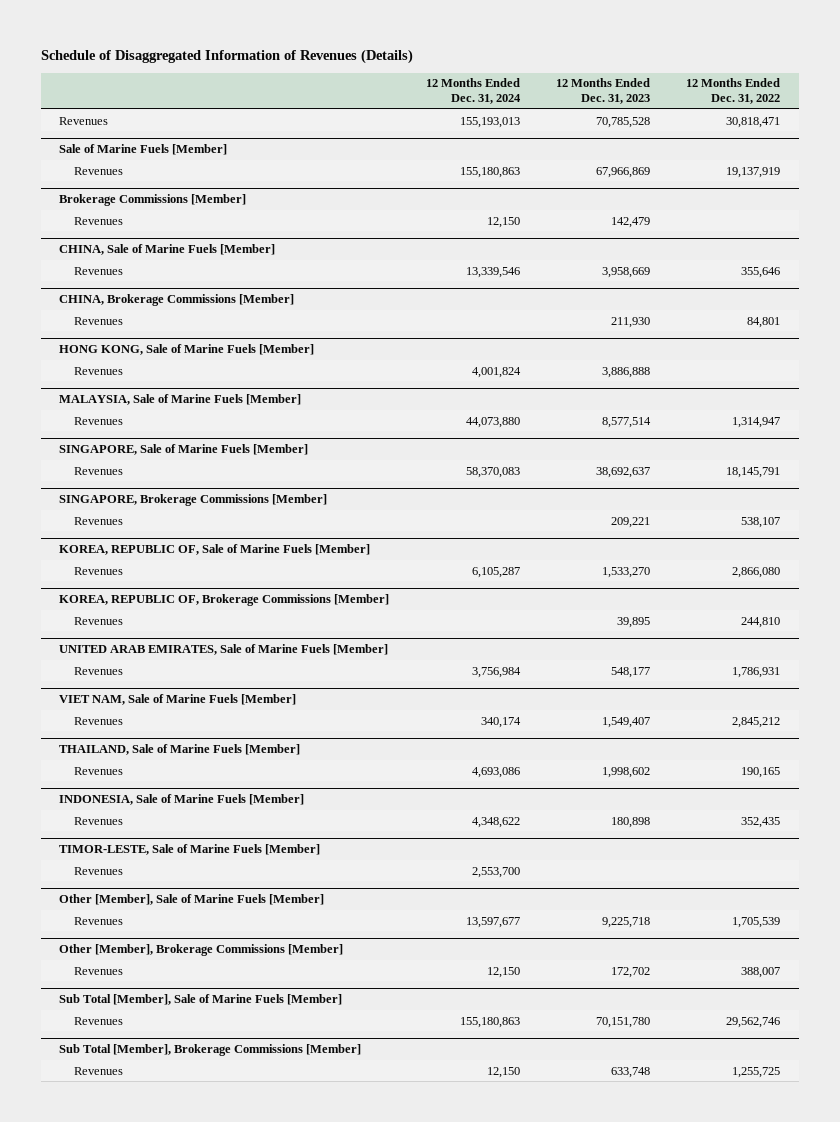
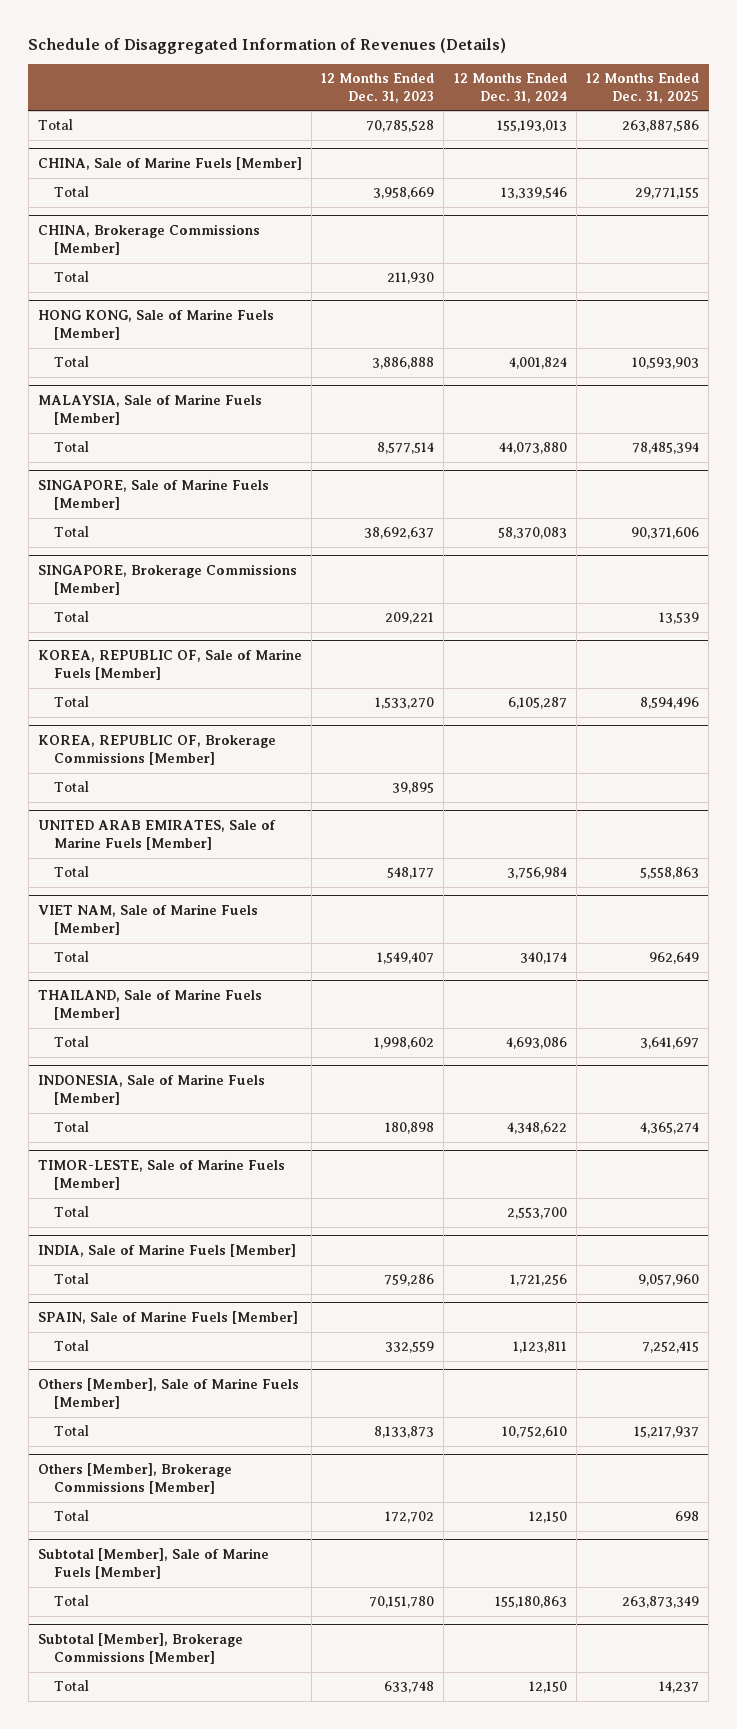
- | 12 Months Ended Dec. 31, 2024 | 12 Months Ended Dec. 31, 2023 | 12 Months Ended Dec. 31, 2022
+ | 12 Months Ended Dec. 31, 2023 | 12 Months Ended Dec. 31, 2024 | 12 Months Ended Dec. 31, 2025
- Revenues | 155,193,013 | 70,785,528 | 30,818,471
- Sale of Marine Fuels [Member]
- Revenues | 155,180,863 | 67,966,869 | 19,137,919
- Brokerage Commissions [Member]
- Revenues | 12,150 | 142,479 |
+ Total | 70,785,528 | 155,193,013 | 263,887,586
@ CHINA, Sale of Marine Fuels [Member]
- Revenues | 13,339,546 | 3,958,669 | 355,646
+ Total | 3,958,669 | 13,339,546 | 29,771,155
@ CHINA, Brokerage Commissions [Member]
- Revenues | | 211,930 | 84,801
+ Total | 211,930 | |
@ HONG KONG, Sale of Marine Fuels [Member]
- Revenues | 4,001,824 | 3,886,888 |
+ Total | 3,886,888 | 4,001,824 | 10,593,903
@ MALAYSIA, Sale of Marine Fuels [Member]
- Revenues | 44,073,880 | 8,577,514 | 1,314,947
+ Total | 8,577,514 | 44,073,880 | 78,485,394
@ SINGAPORE, Sale of Marine Fuels [Member]
- Revenues | 58,370,083 | 38,692,637 | 18,145,791
+ Total | 38,692,637 | 58,370,083 | 90,371,606
@ SINGAPORE, Brokerage Commissions [Member]
- Revenues | | 209,221 | 538,107
+ Total | 209,221 | | 13,539
@ KOREA, REPUBLIC OF, Sale of Marine Fuels [Member]
- Revenues | 6,105,287 | 1,533,270 | 2,866,080
+ Total | 1,533,270 | 6,105,287 | 8,594,496
@ KOREA, REPUBLIC OF, Brokerage Commissions [Member]
- Revenues | | 39,895 | 244,810
+ Total | 39,895 | |
@ UNITED ARAB EMIRATES, Sale of Marine Fuels [Member]
- Revenues | 3,756,984 | 548,177 | 1,786,931
+ Total | 548,177 | 3,756,984 | 5,558,863
@ VIET NAM, Sale of Marine Fuels [Member]
- Revenues | 340,174 | 1,549,407 | 2,845,212
+ Total | 1,549,407 | 340,174 | 962,649
@ THAILAND, Sale of Marine Fuels [Member]
- Revenues | 4,693,086 | 1,998,602 | 190,165
+ Total | 1,998,602 | 4,693,086 | 3,641,697
@ INDONESIA, Sale of Marine Fuels [Member]
- Revenues | 4,348,622 | 180,898 | 352,435
+ Total | 180,898 | 4,348,622 | 4,365,274
@ TIMOR-LESTE, Sale of Marine Fuels [Member]
- Revenues | 2,553,700 | |
- Other [Member], Sale of Marine Fuels [Member]
- Revenues | 13,597,677 | 9,225,718 | 1,705,539
- Other [Member], Brokerage Commissions [Member]
- Revenues | 12,150 | 172,702 | 388,007
- Sub Total [Member], Sale of Marine Fuels [Member]
- Revenues | 155,180,863 | 70,151,780 | 29,562,746
- Sub Total [Member], Brokerage Commissions [Member]
- Revenues | 12,150 | 633,748 | 1,255,725
@ TIMOR-LESTE, Sale of Marine Fuels [Member]
+ Total | | 2,553,700 |
+ INDIA, Sale of Marine Fuels [Member]
+ Total | 759,286 | 1,721,256 | 9,057,960
+ SPAIN, Sale of Marine Fuels [Member]
+ Total | 332,559 | 1,123,811 | 7,252,415
+ Others [Member], Sale of Marine Fuels [Member]
+ Total | 8,133,873 | 10,752,610 | 15,217,937
+ Others [Member], Brokerage Commissions [Member]
+ Total | 172,702 | 12,150 | 698
+ Subtotal [Member], Sale of Marine Fuels [Member]
+ Total | 70,151,780 | 155,180,863 | 263,873,349
+ Subtotal [Member], Brokerage Commissions [Member]
+ Total | 633,748 | 12,150 | 14,237

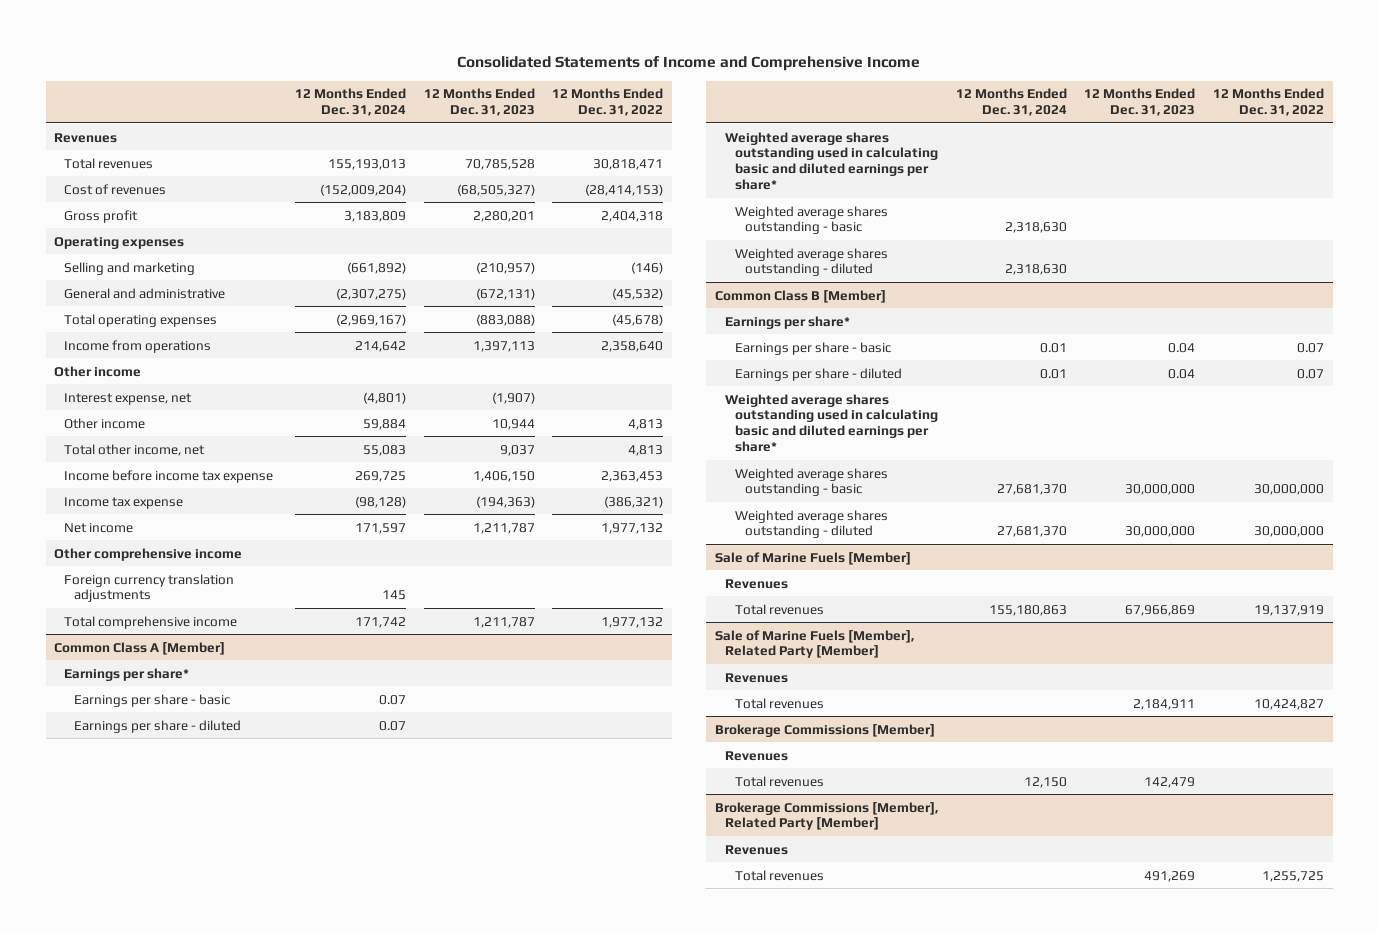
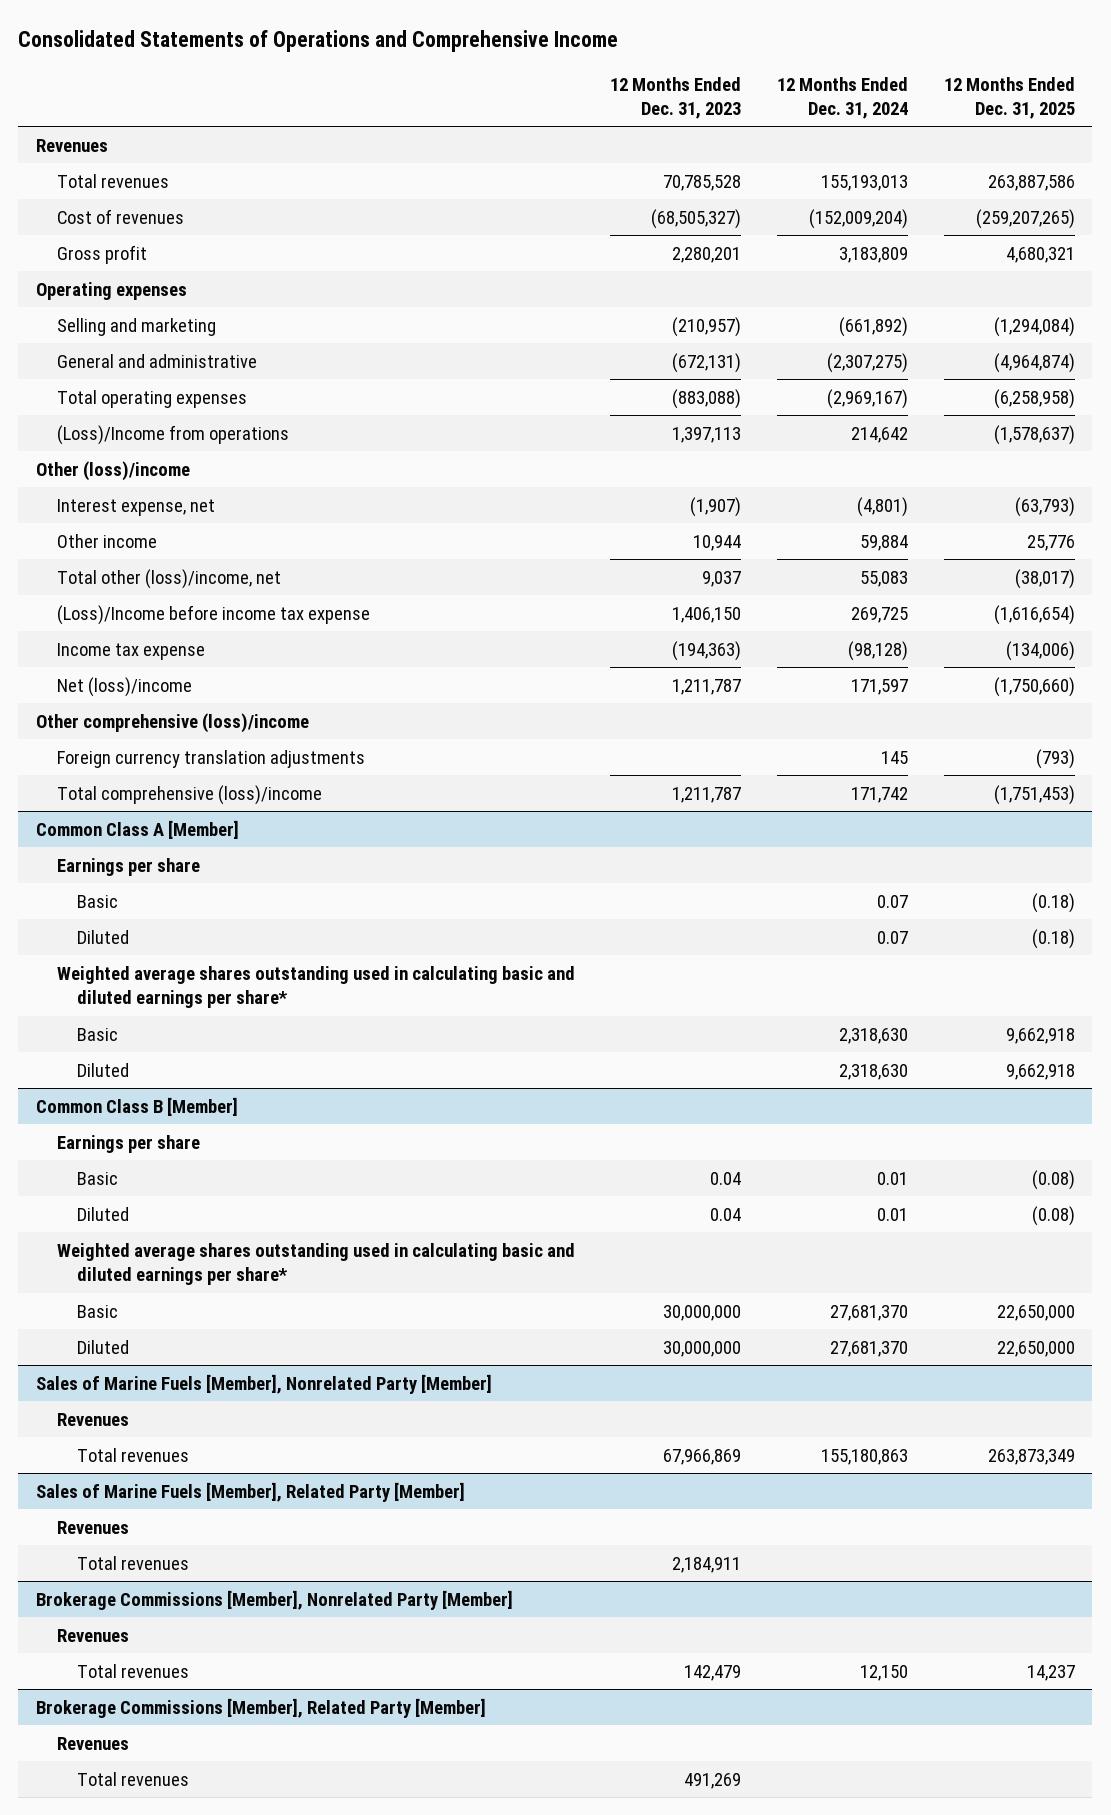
- Consolidated Statements of Income and Comprehensive Income
+ Consolidated Statements of Operations and Comprehensive Income
- | 12 Months Ended Dec. 31, 2024 | 12 Months Ended Dec. 31, 2023 | 12 Months Ended Dec. 31, 2022
+ | 12 Months Ended Dec. 31, 2023 | 12 Months Ended Dec. 31, 2024 | 12 Months Ended Dec. 31, 2025
- Income from operations | 214,642 | 1,397,113 | 2,358,640
- Other income
+ (Loss)/Income from operations | 1,397,113 | 214,642 | (1,578,637)
+ Other (loss)/income
- Total other income, net | 55,083 | 9,037 | 4,813
- Income before income tax expense | 269,725 | 1,406,150 | 2,363,453
+ Total other (loss)/income, net | 9,037 | 55,083 | (38,017)
+ (Loss)/Income before income tax expense | 1,406,150 | 269,725 | (1,616,654)
- Net income | 171,597 | 1,211,787 | 1,977,132
- Other comprehensive income
+ Net (loss)/income | 1,211,787 | 171,597 | (1,750,660)
+ Other comprehensive (loss)/income
- Total comprehensive income | 171,742 | 1,211,787 | 1,977,132
+ Total comprehensive (loss)/income | 1,211,787 | 171,742 | (1,751,453)
@ Common Class A [Member]
- Earnings per share*
- Earnings per share - basic | 0.07 | |
- Earnings per share - diluted | 0.07 | |
+ Earnings per share
+ Basic | | 0.07 | (0.18)
+ Diluted | | 0.07 | (0.18)
- Weighted average shares outstanding - basic | 2,318,630 | |
- Weighted average shares outstanding - diluted | 2,318,630 | |
+ Basic | | 2,318,630 | 9,662,918
+ Diluted | | 2,318,630 | 9,662,918
@ Common Class B [Member]
- Earnings per share*
- Earnings per share - basic | 0.01 | 0.04 | 0.07
- Earnings per share - diluted | 0.01 | 0.04 | 0.07
+ Earnings per share
+ Basic | 0.04 | 0.01 | (0.08)
+ Diluted | 0.04 | 0.01 | (0.08)
- Weighted average shares outstanding - basic | 27,681,370 | 30,000,000 | 30,000,000
- Weighted average shares outstanding - diluted | 27,681,370 | 30,000,000 | 30,000,000
- Sale of Marine Fuels [Member]
@ Common Class B [Member]
+ Basic | 30,000,000 | 27,681,370 | 22,650,000
+ Diluted | 30,000,000 | 27,681,370 | 22,650,000
+ Sales of Marine Fuels [Member], Nonrelated Party [Member]
- Sale of Marine Fuels [Member], Related Party [Member]
+ Sales of Marine Fuels [Member], Related Party [Member]
- Brokerage Commissions [Member]
+ Brokerage Commissions [Member], Nonrelated Party [Member]

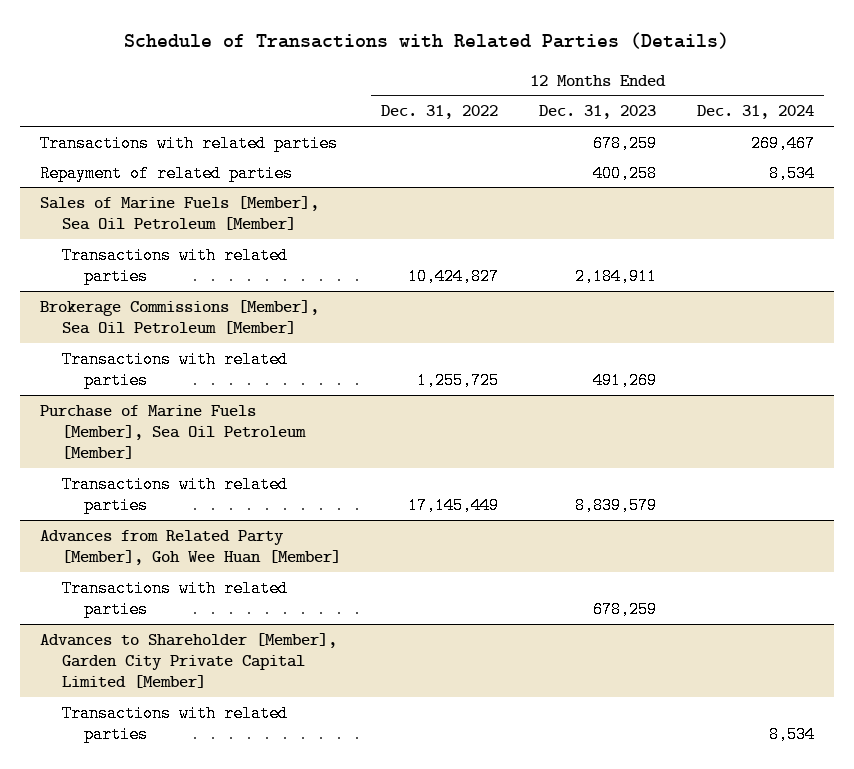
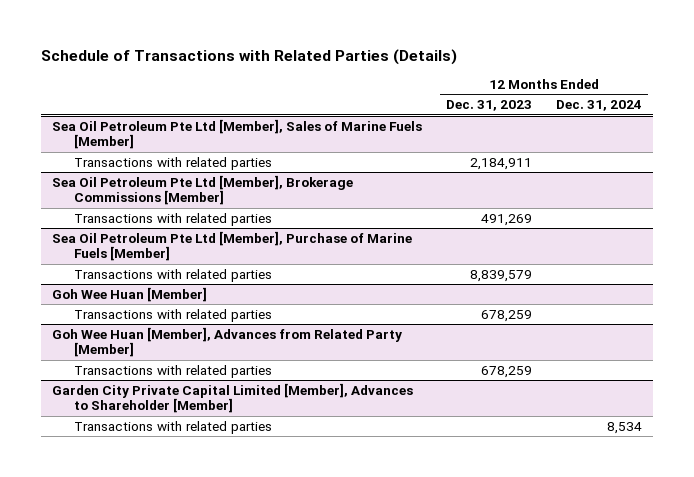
- | 12 Months Ended Dec. 31, 2022 | 12 Months Ended Dec. 31, 2023 | 12 Months Ended Dec. 31, 2024
+ | 12 Months Ended Dec. 31, 2023 | 12 Months Ended Dec. 31, 2024
- Transactions with related parties | | 678,259 | 269,467
- Repayment of related parties | | 400,258 | 8,534
- Sales of Marine Fuels [Member], Sea Oil Petroleum [Member]
+ Sea Oil Petroleum Pte Ltd [Member], Sales of Marine Fuels [Member]
- Brokerage Commissions [Member], Sea Oil Petroleum [Member]
+ Sea Oil Petroleum Pte Ltd [Member], Brokerage Commissions [Member]
- Purchase of Marine Fuels [Member], Sea Oil Petroleum [Member]
+ Sea Oil Petroleum Pte Ltd [Member], Purchase of Marine Fuels [Member]
- Advances from Related Party [Member], Goh Wee Huan [Member]
+ Goh Wee Huan [Member]
- Advances to Shareholder [Member], Garden City Private Capital Limited [Member]
+ Goh Wee Huan [Member], Advances from Related Party [Member]
+ Transactions with related parties | 678,259 |
+ Garden City Private Capital Limited [Member], Advances to Shareholder [Member]

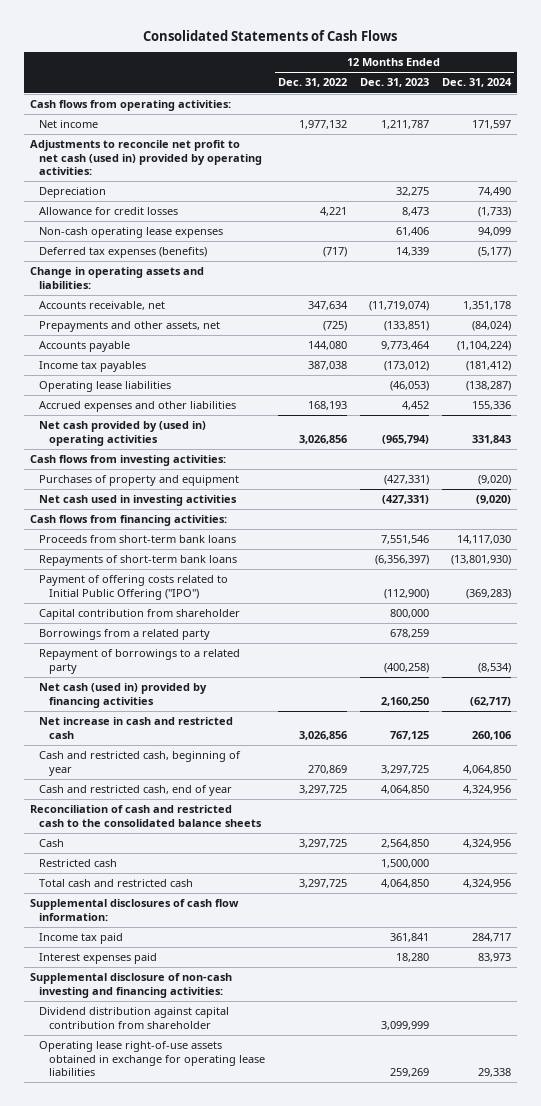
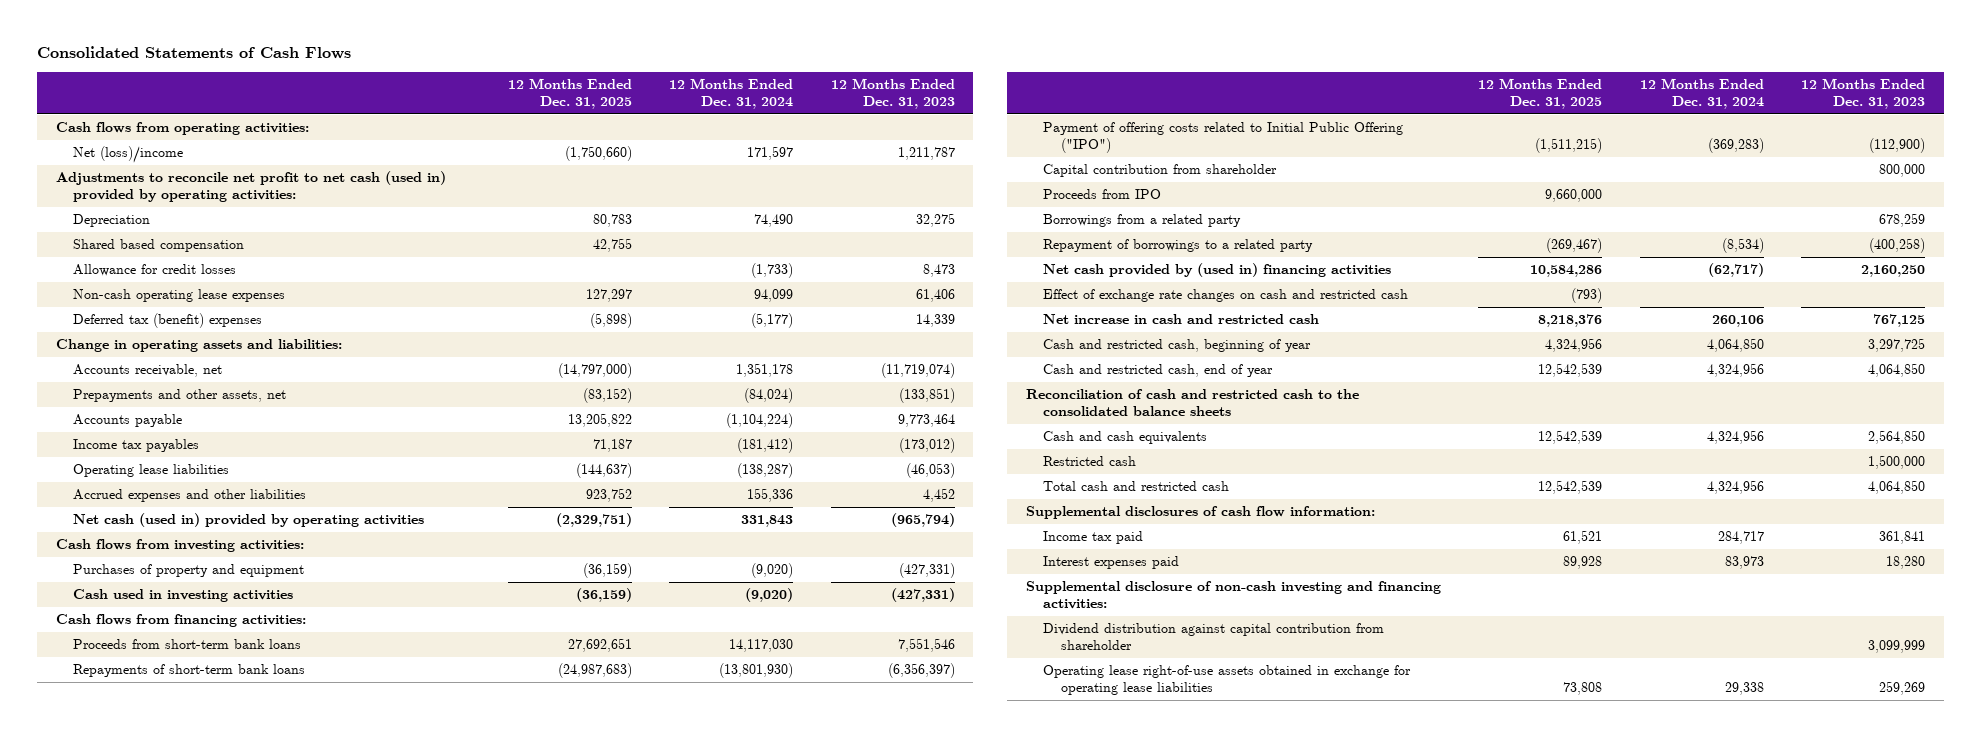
- | 12 Months Ended Dec. 31, 2022 | 12 Months Ended Dec. 31, 2023 | 12 Months Ended Dec. 31, 2024
+ | 12 Months Ended Dec. 31, 2025 | 12 Months Ended Dec. 31, 2024 | 12 Months Ended Dec. 31, 2023
- Net income | 1,977,132 | 1,211,787 | 171,597
+ Net (loss)/income | (1,750,660) | 171,597 | 1,211,787
+ Shared based compensation | 42,755 | |
- Deferred tax expenses (benefits) | (717) | 14,339 | (5,177)
+ Deferred tax (benefit) expenses | (5,898) | (5,177) | 14,339
- Net cash provided by (used in) operating activities | 3,026,856 | (965,794) | 331,843
+ Net cash (used in) provided by operating activities | (2,329,751) | 331,843 | (965,794)
- Net cash used in investing activities | | (427,331) | (9,020)
+ Cash used in investing activities | (36,159) | (9,020) | (427,331)
+ Proceeds from IPO | 9,660,000 | |
- Net cash (used in) provided by financing activities | | 2,160,250 | (62,717)
+ Net cash provided by (used in) financing activities | 10,584,286 | (62,717) | 2,160,250
+ Effect of exchange rate changes on cash and restricted cash | (793) | |
- Cash | 3,297,725 | 2,564,850 | 4,324,956
+ Cash and cash equivalents | 12,542,539 | 4,324,956 | 2,564,850

